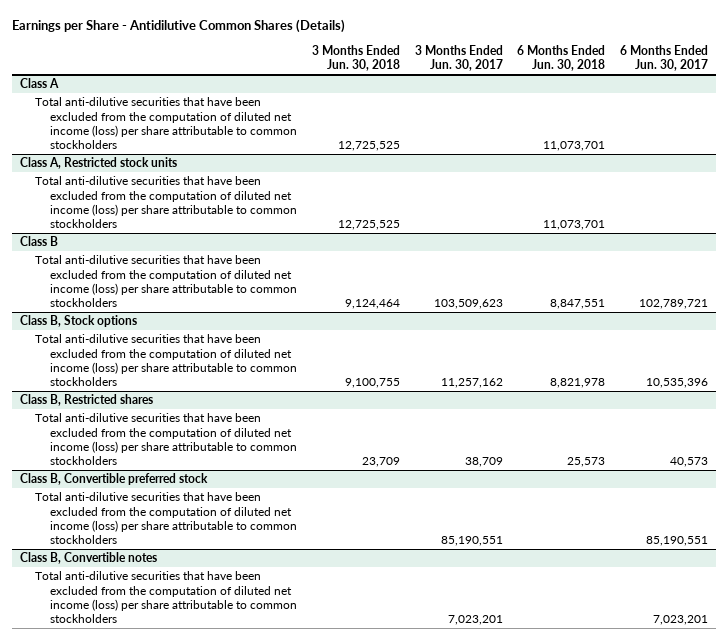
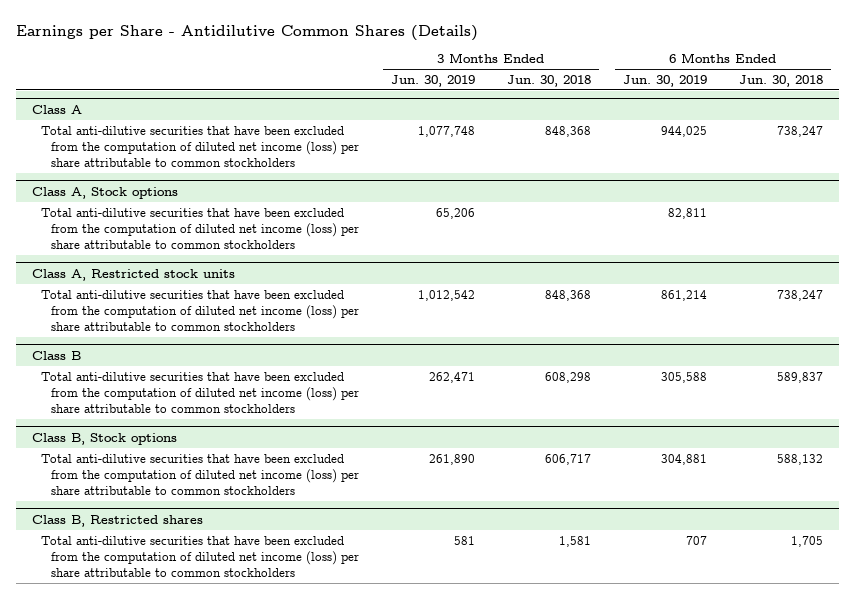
- | 3 Months Ended Jun. 30, 2018 | 3 Months Ended Jun. 30, 2017 | 6 Months Ended Jun. 30, 2018 | 6 Months Ended Jun. 30, 2017
+ | 3 Months Ended Jun. 30, 2019 | 3 Months Ended Jun. 30, 2018 | 6 Months Ended Jun. 30, 2019 | 6 Months Ended Jun. 30, 2018
@ Class A
- Total anti-dilutive securities that have been excluded from the computation of diluted net income (loss) per share attributable to common stockholders | 12,725,525 | | 11,073,701 |
+ Total anti-dilutive securities that have been excluded from the computation of diluted net income (loss) per share attributable to common stockholders | 1,077,748 | 848,368 | 944,025 | 738,247
+ Class A, Stock options
+ Total anti-dilutive securities that have been excluded from the computation of diluted net income (loss) per share attributable to common stockholders | 65,206 | | 82,811 |
@ Class A, Restricted stock units
- Total anti-dilutive securities that have been excluded from the computation of diluted net income (loss) per share attributable to common stockholders | 12,725,525 | | 11,073,701 |
+ Total anti-dilutive securities that have been excluded from the computation of diluted net income (loss) per share attributable to common stockholders | 1,012,542 | 848,368 | 861,214 | 738,247
@ Class B
- Total anti-dilutive securities that have been excluded from the computation of diluted net income (loss) per share attributable to common stockholders | 9,124,464 | 103,509,623 | 8,847,551 | 102,789,721
+ Total anti-dilutive securities that have been excluded from the computation of diluted net income (loss) per share attributable to common stockholders | 262,471 | 608,298 | 305,588 | 589,837
@ Class B, Stock options
- Total anti-dilutive securities that have been excluded from the computation of diluted net income (loss) per share attributable to common stockholders | 9,100,755 | 11,257,162 | 8,821,978 | 10,535,396
+ Total anti-dilutive securities that have been excluded from the computation of diluted net income (loss) per share attributable to common stockholders | 261,890 | 606,717 | 304,881 | 588,132
@ Class B, Restricted shares
- Total anti-dilutive securities that have been excluded from the computation of diluted net income (loss) per share attributable to common stockholders | 23,709 | 38,709 | 25,573 | 40,573
- Class B, Convertible preferred stock
- Total anti-dilutive securities that have been excluded from the computation of diluted net income (loss) per share attributable to common stockholders | | 85,190,551 | | 85,190,551
- Class B, Convertible notes
- Total anti-dilutive securities that have been excluded from the computation of diluted net income (loss) per share attributable to common stockholders | | 7,023,201 | | 7,023,201
@ Class B, Restricted shares
+ Total anti-dilutive securities that have been excluded from the computation of diluted net income (loss) per share attributable to common stockholders | 581 | 1,581 | 707 | 1,705

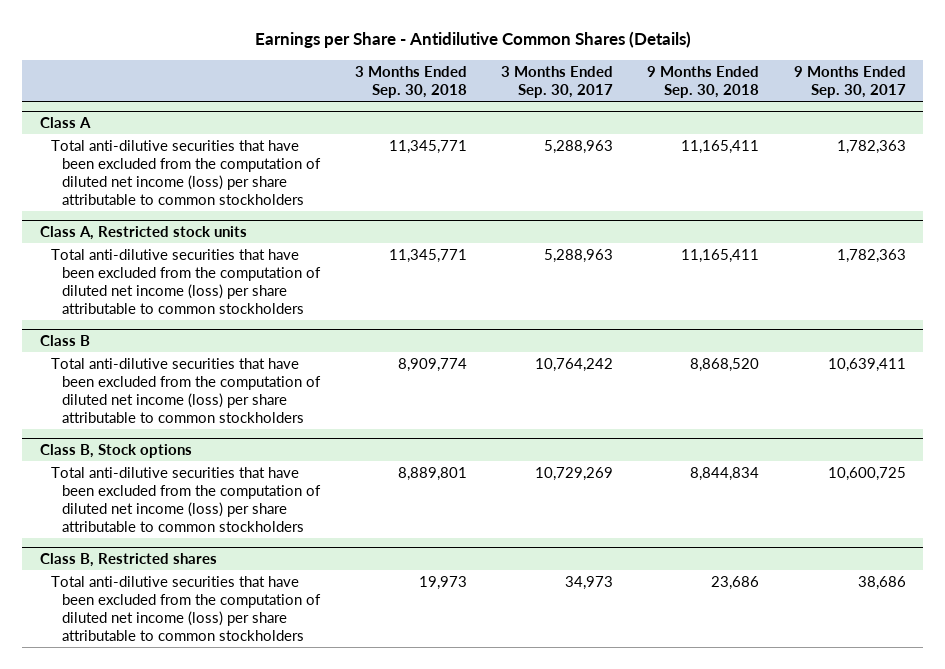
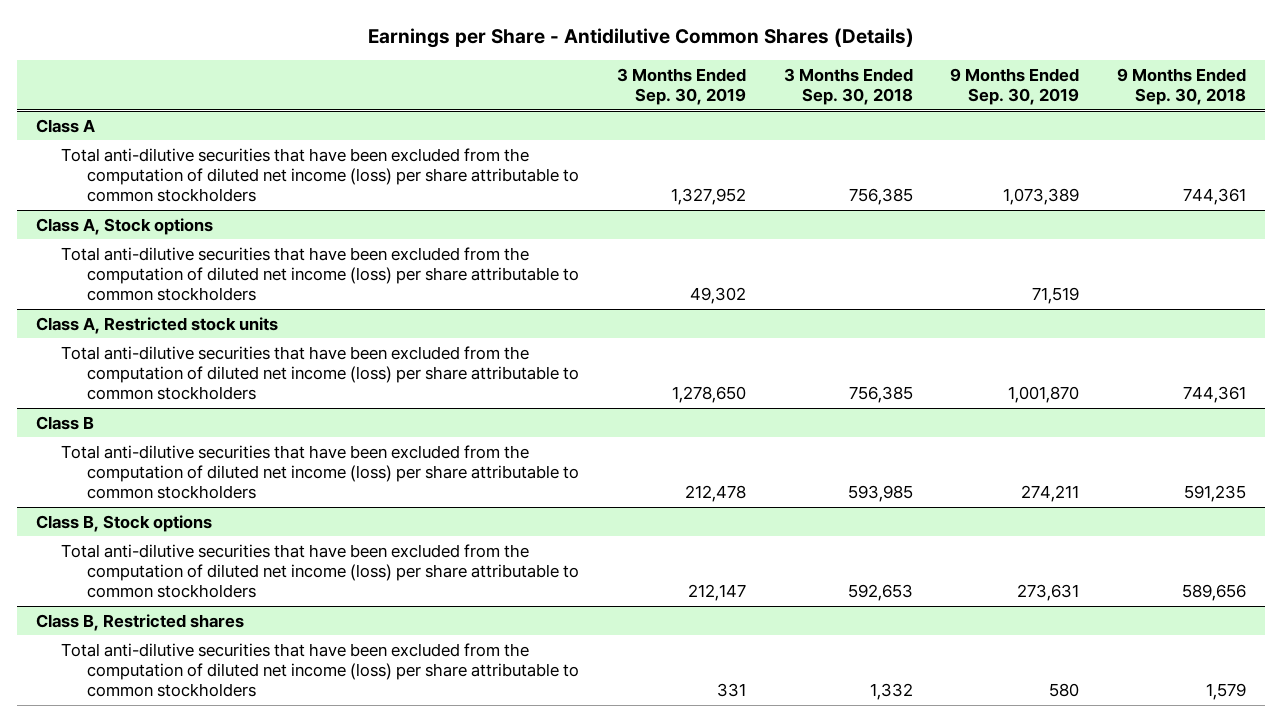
- | 3 Months Ended Sep. 30, 2018 | 3 Months Ended Sep. 30, 2017 | 9 Months Ended Sep. 30, 2018 | 9 Months Ended Sep. 30, 2017
+ | 3 Months Ended Sep. 30, 2019 | 3 Months Ended Sep. 30, 2018 | 9 Months Ended Sep. 30, 2019 | 9 Months Ended Sep. 30, 2018
@ Class A
- Total anti-dilutive securities that have been excluded from the computation of diluted net income (loss) per share attributable to common stockholders | 11,345,771 | 5,288,963 | 11,165,411 | 1,782,363
+ Total anti-dilutive securities that have been excluded from the computation of diluted net income (loss) per share attributable to common stockholders | 1,327,952 | 756,385 | 1,073,389 | 744,361
+ Class A, Stock options
+ Total anti-dilutive securities that have been excluded from the computation of diluted net income (loss) per share attributable to common stockholders | 49,302 | | 71,519 |
@ Class A, Restricted stock units
- Total anti-dilutive securities that have been excluded from the computation of diluted net income (loss) per share attributable to common stockholders | 11,345,771 | 5,288,963 | 11,165,411 | 1,782,363
+ Total anti-dilutive securities that have been excluded from the computation of diluted net income (loss) per share attributable to common stockholders | 1,278,650 | 756,385 | 1,001,870 | 744,361
@ Class B
- Total anti-dilutive securities that have been excluded from the computation of diluted net income (loss) per share attributable to common stockholders | 8,909,774 | 10,764,242 | 8,868,520 | 10,639,411
+ Total anti-dilutive securities that have been excluded from the computation of diluted net income (loss) per share attributable to common stockholders | 212,478 | 593,985 | 274,211 | 591,235
@ Class B, Stock options
- Total anti-dilutive securities that have been excluded from the computation of diluted net income (loss) per share attributable to common stockholders | 8,889,801 | 10,729,269 | 8,844,834 | 10,600,725
+ Total anti-dilutive securities that have been excluded from the computation of diluted net income (loss) per share attributable to common stockholders | 212,147 | 592,653 | 273,631 | 589,656
@ Class B, Restricted shares
- Total anti-dilutive securities that have been excluded from the computation of diluted net income (loss) per share attributable to common stockholders | 19,973 | 34,973 | 23,686 | 38,686
+ Total anti-dilutive securities that have been excluded from the computation of diluted net income (loss) per share attributable to common stockholders | 331 | 1,332 | 580 | 1,579

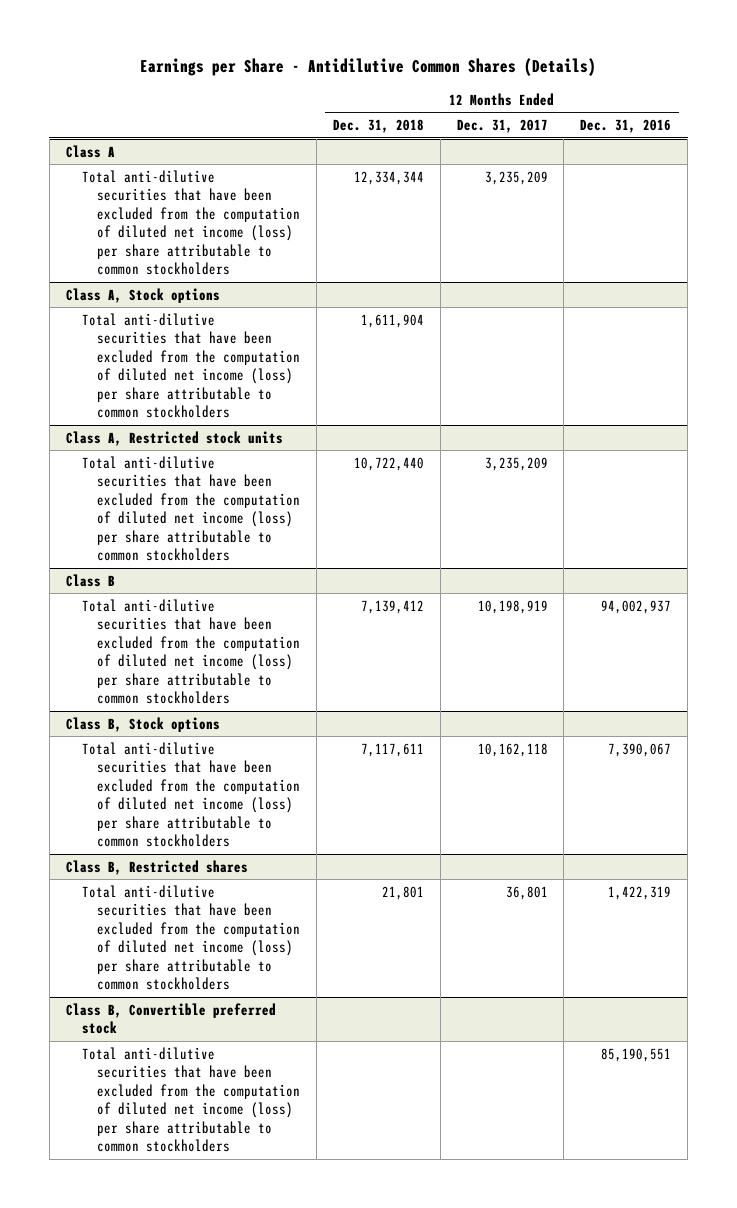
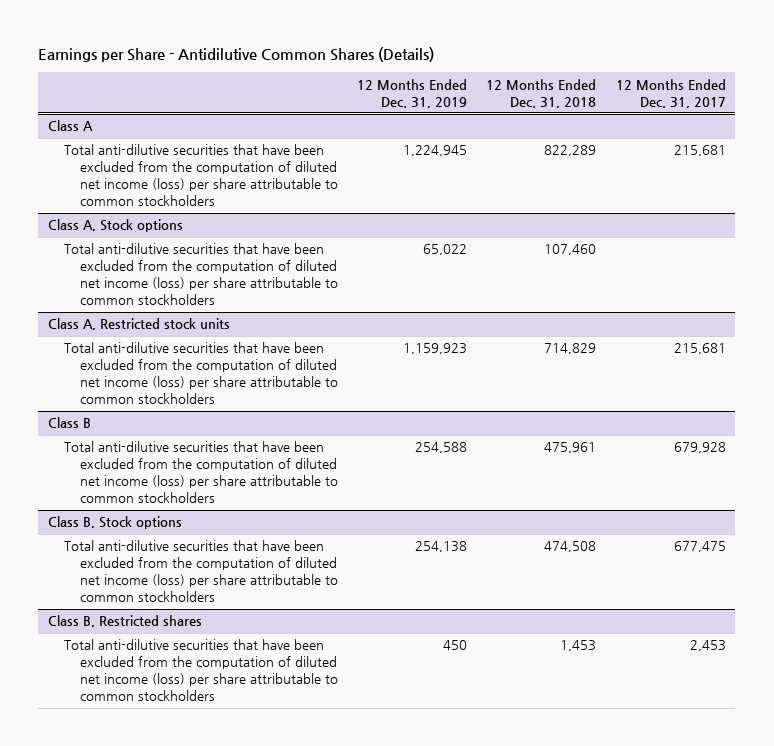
- | 12 Months Ended Dec. 31, 2018 | 12 Months Ended Dec. 31, 2017 | 12 Months Ended Dec. 31, 2016
+ | 12 Months Ended Dec. 31, 2019 | 12 Months Ended Dec. 31, 2018 | 12 Months Ended Dec. 31, 2017
@ Class A
- Total anti-dilutive securities that have been excluded from the computation of diluted net income (loss) per share attributable to common stockholders | 12,334,344 | 3,235,209 |
+ Total anti-dilutive securities that have been excluded from the computation of diluted net income (loss) per share attributable to common stockholders | 1,224,945 | 822,289 | 215,681
@ Class A, Stock options
- Total anti-dilutive securities that have been excluded from the computation of diluted net income (loss) per share attributable to common stockholders | 1,611,904 | |
+ Total anti-dilutive securities that have been excluded from the computation of diluted net income (loss) per share attributable to common stockholders | 65,022 | 107,460 |
@ Class A, Restricted stock units
- Total anti-dilutive securities that have been excluded from the computation of diluted net income (loss) per share attributable to common stockholders | 10,722,440 | 3,235,209 |
+ Total anti-dilutive securities that have been excluded from the computation of diluted net income (loss) per share attributable to common stockholders | 1,159,923 | 714,829 | 215,681
@ Class B
- Total anti-dilutive securities that have been excluded from the computation of diluted net income (loss) per share attributable to common stockholders | 7,139,412 | 10,198,919 | 94,002,937
+ Total anti-dilutive securities that have been excluded from the computation of diluted net income (loss) per share attributable to common stockholders | 254,588 | 475,961 | 679,928
@ Class B, Stock options
- Total anti-dilutive securities that have been excluded from the computation of diluted net income (loss) per share attributable to common stockholders | 7,117,611 | 10,162,118 | 7,390,067
+ Total anti-dilutive securities that have been excluded from the computation of diluted net income (loss) per share attributable to common stockholders | 254,138 | 474,508 | 677,475
@ Class B, Restricted shares
- Total anti-dilutive securities that have been excluded from the computation of diluted net income (loss) per share attributable to common stockholders | 21,801 | 36,801 | 1,422,319
- Class B, Convertible preferred stock
- Total anti-dilutive securities that have been excluded from the computation of diluted net income (loss) per share attributable to common stockholders | | | 85,190,551
@ Class B, Restricted shares
+ Total anti-dilutive securities that have been excluded from the computation of diluted net income (loss) per share attributable to common stockholders | 450 | 1,453 | 2,453

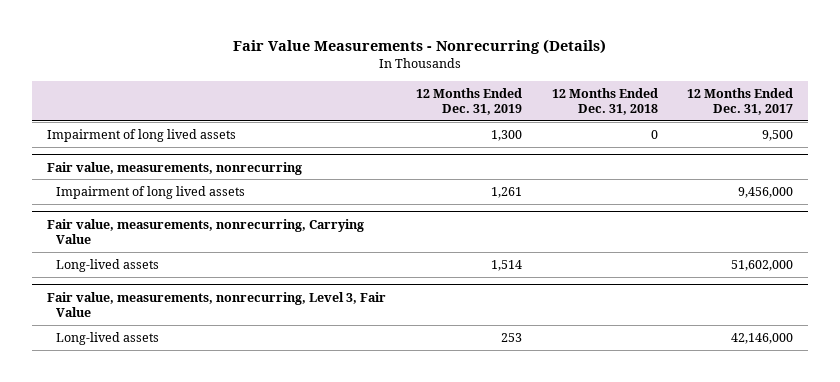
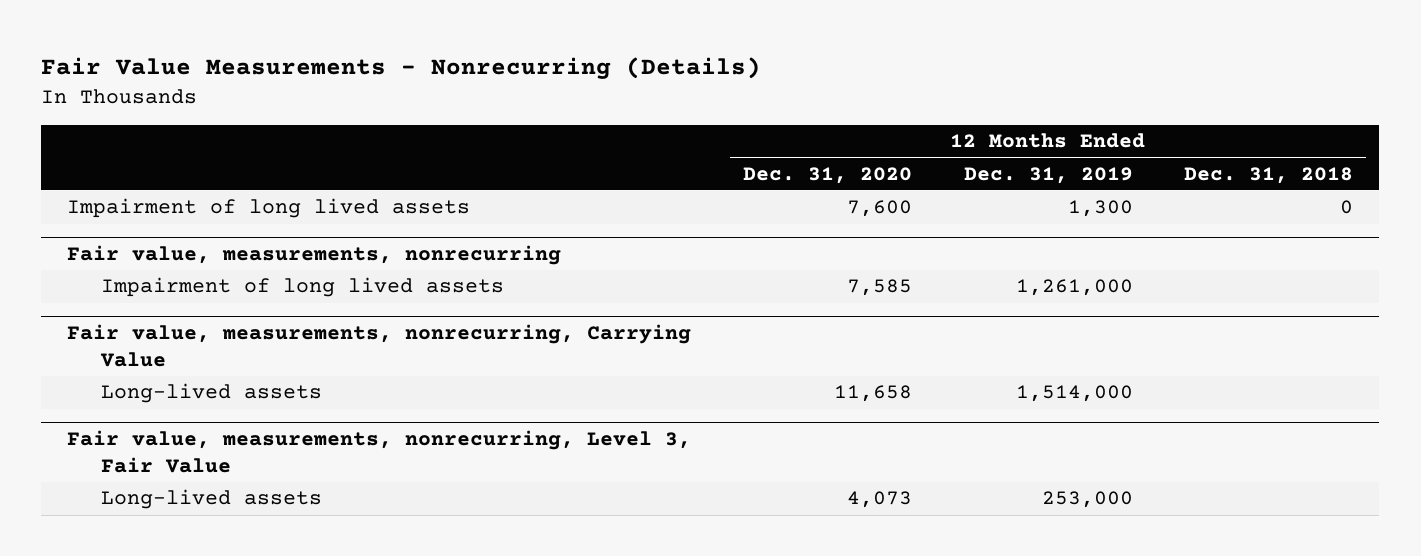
- | 12 Months Ended Dec. 31, 2019 | 12 Months Ended Dec. 31, 2018 | 12 Months Ended Dec. 31, 2017
+ | 12 Months Ended Dec. 31, 2020 | 12 Months Ended Dec. 31, 2019 | 12 Months Ended Dec. 31, 2018
@ Fair value, measurements, nonrecurring
- Impairment of long lived assets | 1,261 | | 9,456,000
+ Impairment of long lived assets | 7,585 | 1,261,000 |
@ Fair value, measurements, nonrecurring, Carrying Value
- Long-lived assets | 1,514 | | 51,602,000
+ Long-lived assets | 11,658 | 1,514,000 |
@ Fair value, measurements, nonrecurring, Level 3, Fair Value
- Long-lived assets | 253 | | 42,146,000
+ Long-lived assets | 4,073 | 253,000 |

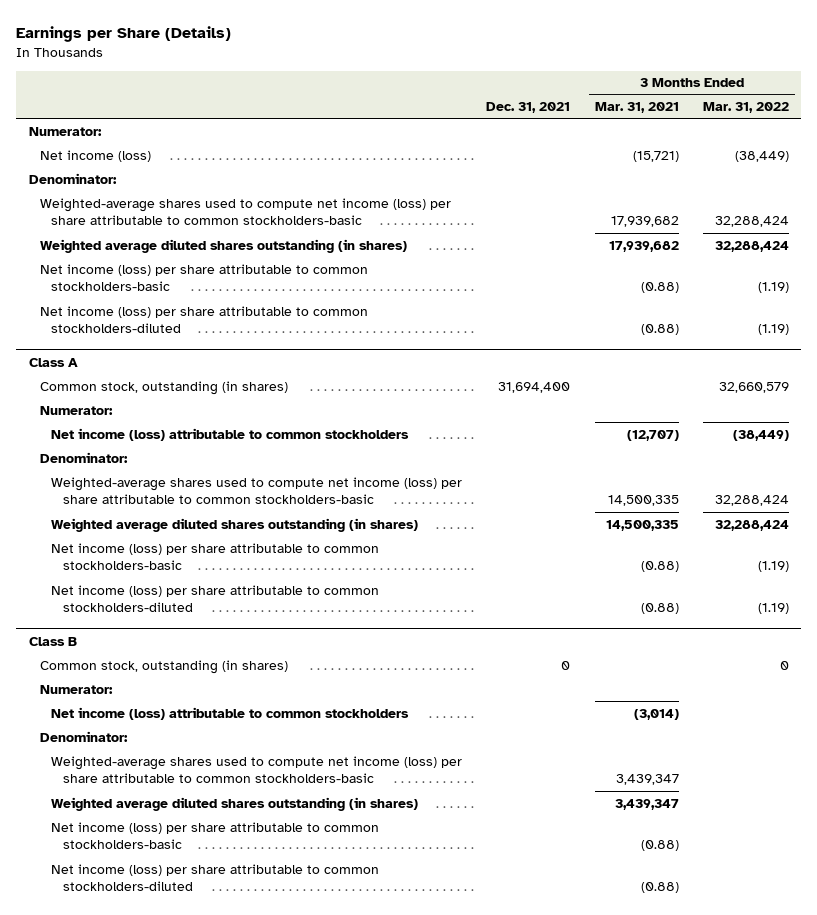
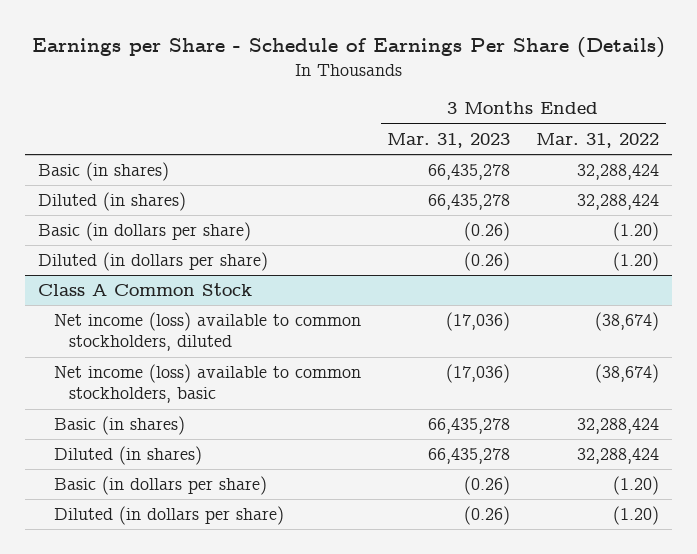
- Earnings per Share (Details)
+ Earnings per Share - Schedule of Earnings Per Share (Details)
- | Dec. 31, 2021 | 3 Months Ended Mar. 31, 2021 | 3 Months Ended Mar. 31, 2022
+ | 3 Months Ended Mar. 31, 2023 | 3 Months Ended Mar. 31, 2022
- Numerator:
- Net income (loss) | | (15,721) | (38,449)
- Denominator:
- Weighted-average shares used to compute net income (loss) per share attributable to common stockholders-basic | | 17,939,682 | 32,288,424
- Weighted average diluted shares outstanding (in shares) | | 17,939,682 | 32,288,424
- Net income (loss) per share attributable to common stockholders-basic | | (0.88) | (1.19)
- Net income (loss) per share attributable to common stockholders-diluted | | (0.88) | (1.19)
- Class A
- Common stock, outstanding (in shares) | 31,694,400 | | 32,660,579
- Numerator:
- Net income (loss) attributable to common stockholders | | (12,707) | (38,449)
- Denominator:
- Weighted-average shares used to compute net income (loss) per share attributable to common stockholders-basic | | 14,500,335 | 32,288,424
- Weighted average diluted shares outstanding (in shares) | | 14,500,335 | 32,288,424
- Net income (loss) per share attributable to common stockholders-basic | | (0.88) | (1.19)
- Net income (loss) per share attributable to common stockholders-diluted | | (0.88) | (1.19)
- Class B
- Common stock, outstanding (in shares) | 0 | | 0
- Numerator:
- Net income (loss) attributable to common stockholders | | (3,014) |
- Denominator:
- Weighted-average shares used to compute net income (loss) per share attributable to common stockholders-basic | | 3,439,347 |
- Weighted average diluted shares outstanding (in shares) | | 3,439,347 |
- Net income (loss) per share attributable to common stockholders-basic | | (0.88) |
- Net income (loss) per share attributable to common stockholders-diluted | | (0.88) |
+ Basic (in shares) | 66,435,278 | 32,288,424
+ Diluted (in shares) | 66,435,278 | 32,288,424
+ Basic (in dollars per share) | (0.26) | (1.20)
+ Diluted (in dollars per share) | (0.26) | (1.20)
+ Class A Common Stock
+ Net income (loss) available to common stockholders, diluted | (17,036) | (38,674)
+ Net income (loss) available to common stockholders, basic | (17,036) | (38,674)
+ Basic (in shares) | 66,435,278 | 32,288,424
+ Diluted (in shares) | 66,435,278 | 32,288,424
+ Basic (in dollars per share) | (0.26) | (1.20)
+ Diluted (in dollars per share) | (0.26) | (1.20)

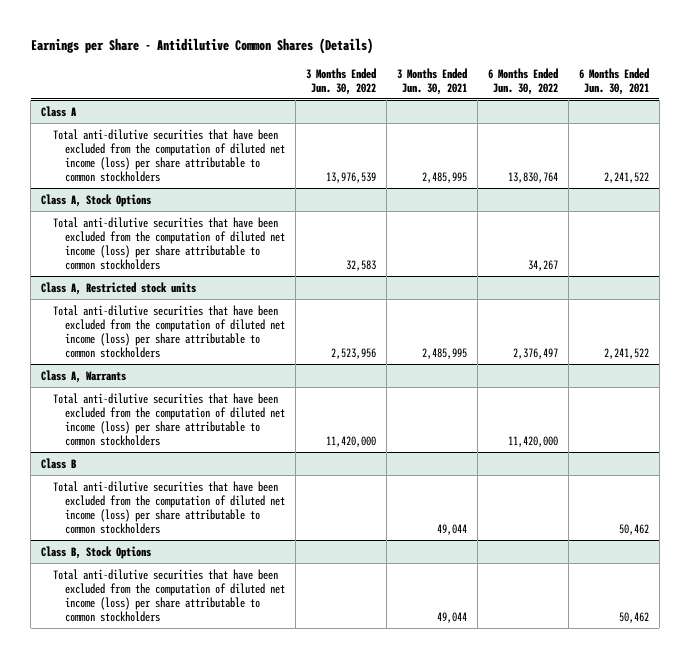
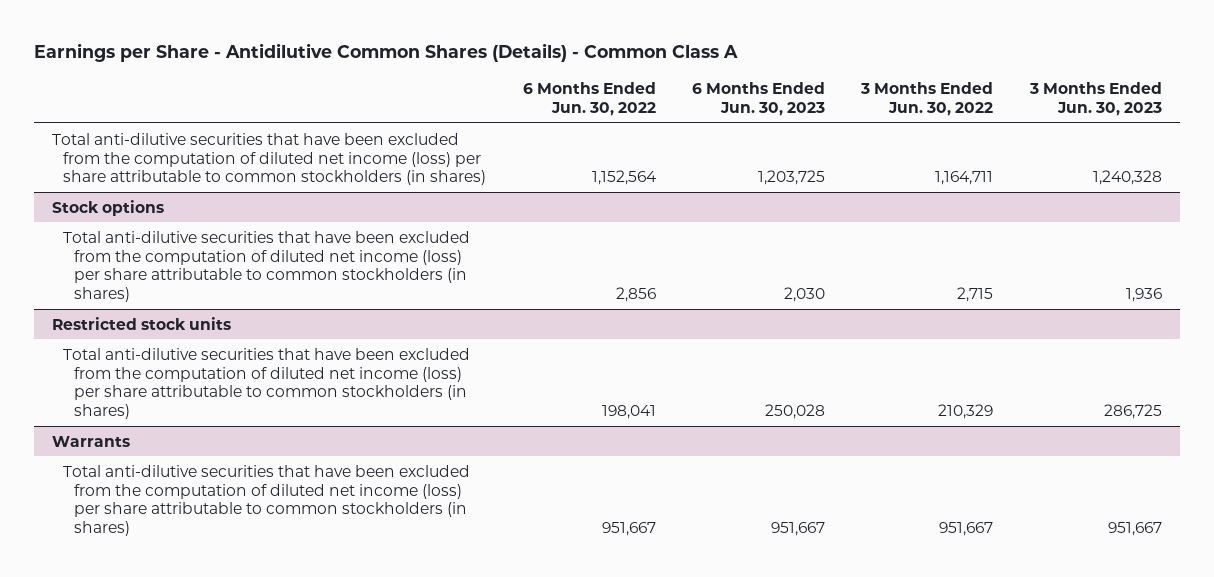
- Earnings per Share - Antidilutive Common Shares (Details)
+ Earnings per Share - Antidilutive Common Shares (Details) - Common Class A
- | 3 Months Ended Jun. 30, 2022 | 3 Months Ended Jun. 30, 2021 | 6 Months Ended Jun. 30, 2022 | 6 Months Ended Jun. 30, 2021
+ | 6 Months Ended Jun. 30, 2022 | 6 Months Ended Jun. 30, 2023 | 3 Months Ended Jun. 30, 2022 | 3 Months Ended Jun. 30, 2023
- Class A
- Total anti-dilutive securities that have been excluded from the computation of diluted net income (loss) per share attributable to common stockholders | 13,976,539 | 2,485,995 | 13,830,764 | 2,241,522
- Class A, Stock Options
- Total anti-dilutive securities that have been excluded from the computation of diluted net income (loss) per share attributable to common stockholders | 32,583 | | 34,267 |
- Class A, Restricted stock units
- Total anti-dilutive securities that have been excluded from the computation of diluted net income (loss) per share attributable to common stockholders | 2,523,956 | 2,485,995 | 2,376,497 | 2,241,522
- Class A, Warrants
- Total anti-dilutive securities that have been excluded from the computation of diluted net income (loss) per share attributable to common stockholders | 11,420,000 | | 11,420,000 |
- Class B
- Total anti-dilutive securities that have been excluded from the computation of diluted net income (loss) per share attributable to common stockholders | | 49,044 | | 50,462
- Class B, Stock Options
- Total anti-dilutive securities that have been excluded from the computation of diluted net income (loss) per share attributable to common stockholders | | 49,044 | | 50,462
+ Total anti-dilutive securities that have been excluded from the computation of diluted net income (loss) per share attributable to common stockholders (in shares) | 1,152,564 | 1,203,725 | 1,164,711 | 1,240,328
+ Stock options
+ Total anti-dilutive securities that have been excluded from the computation of diluted net income (loss) per share attributable to common stockholders (in shares) | 2,856 | 2,030 | 2,715 | 1,936
+ Restricted stock units
+ Total anti-dilutive securities that have been excluded from the computation of diluted net income (loss) per share attributable to common stockholders (in shares) | 198,041 | 250,028 | 210,329 | 286,725
+ Warrants
+ Total anti-dilutive securities that have been excluded from the computation of diluted net income (loss) per share attributable to common stockholders (in shares) | 951,667 | 951,667 | 951,667 | 951,667

